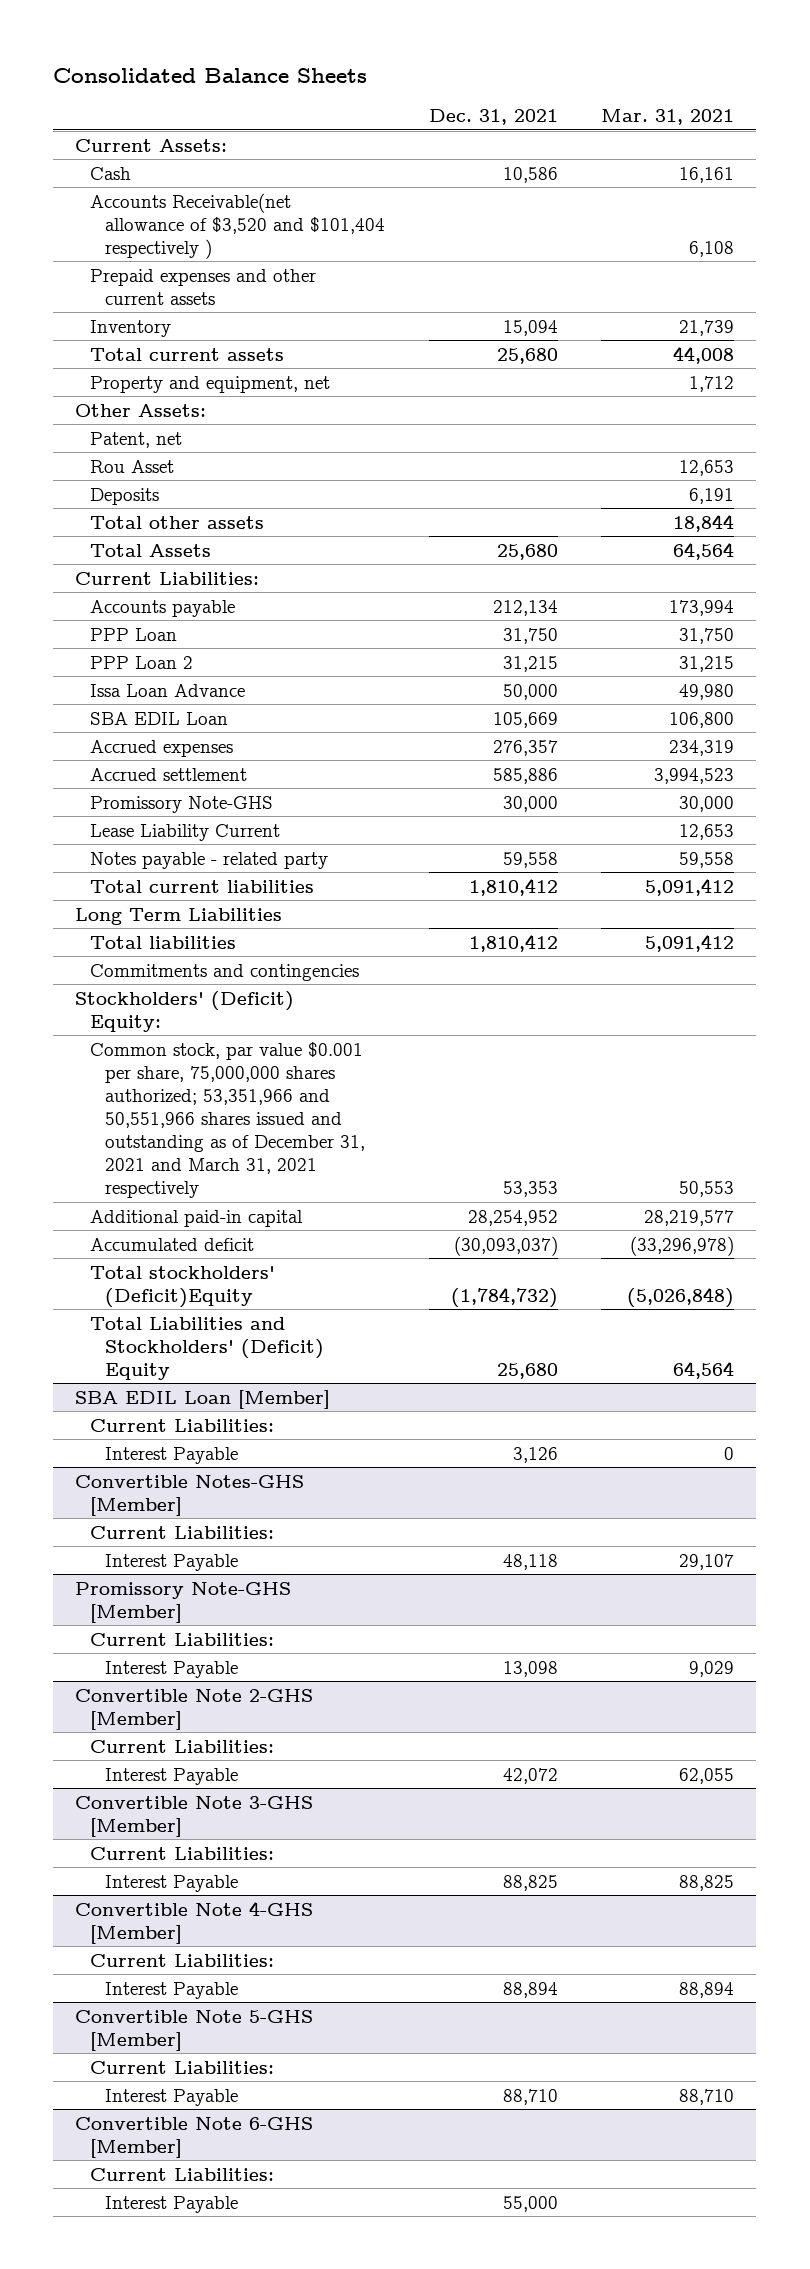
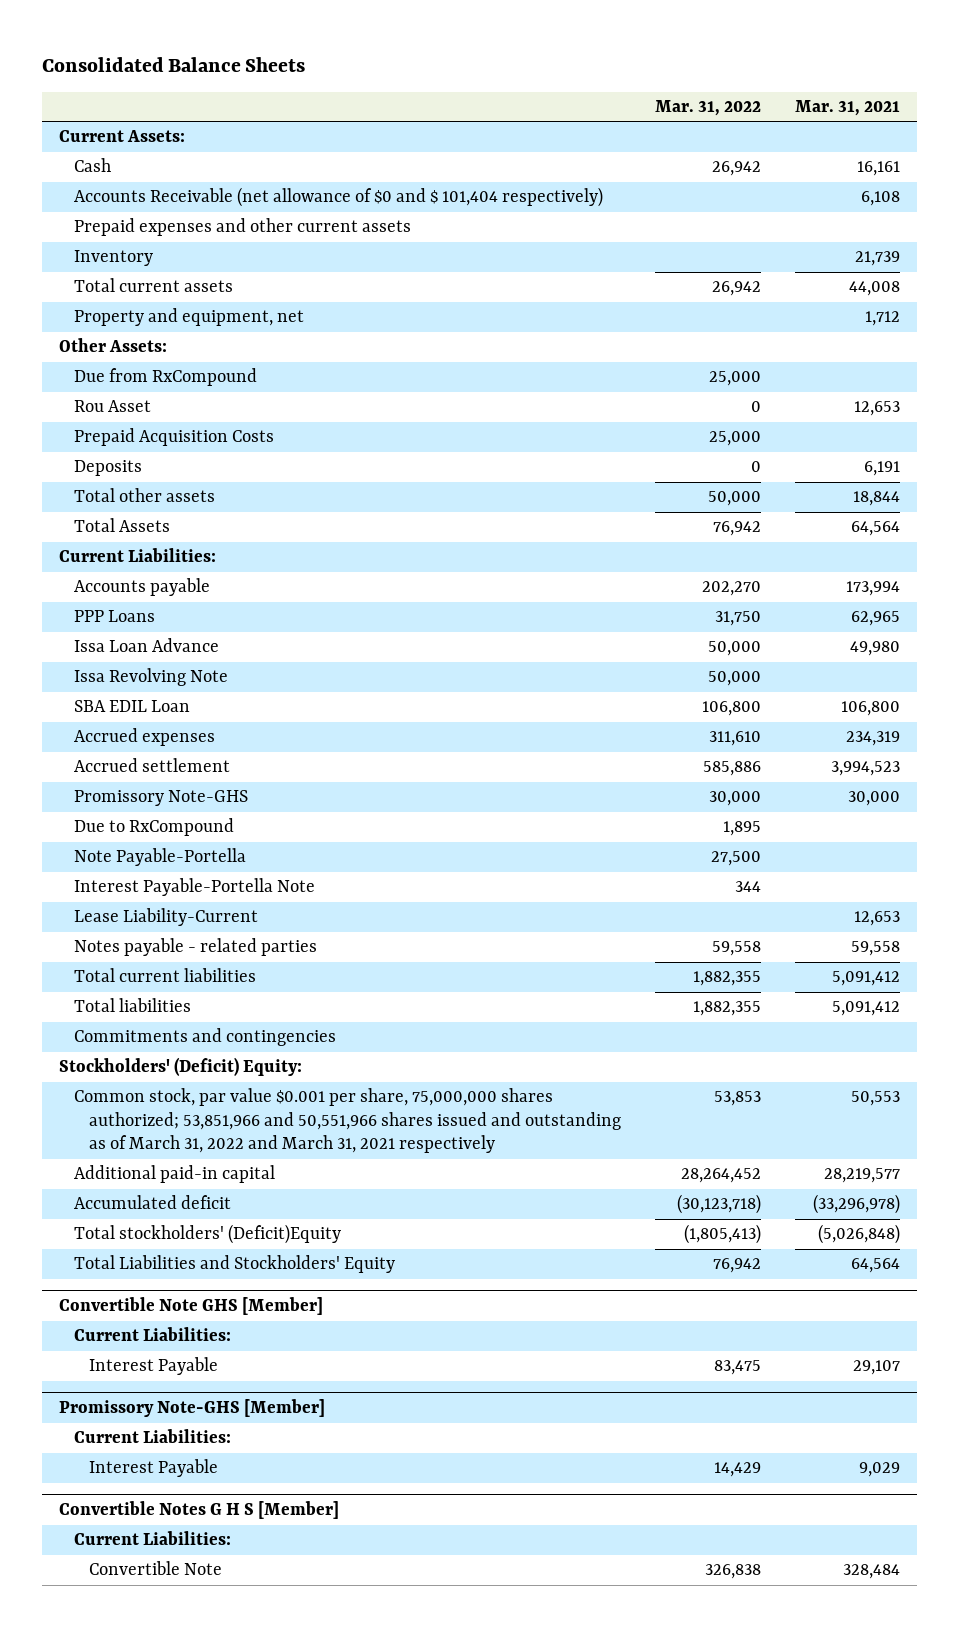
- | Dec. 31, 2021 | Mar. 31, 2021
+ | Mar. 31, 2022 | Mar. 31, 2021
- Accounts Receivable(net allowance of $3,520 and $101,404 respectively ) | | 6,108
+ Accounts Receivable (net allowance of $0 and $ 101,404 respectively) | | 6,108
- Patent, net
+ Due from RxCompound | 25,000 |
+ Prepaid Acquisition Costs | 25,000 |
- PPP Loan | 31,750 | 31,750
- PPP Loan 2 | 31,215 | 31,215
+ PPP Loans | 31,750 | 62,965
+ Issa Revolving Note | 50,000 |
- Lease Liability Current | | 12,653
- Notes payable - related party | 59,558 | 59,558
+ Due to RxCompound | 1,895 |
+ Note Payable-Portella | 27,500 |
+ Interest Payable-Portella Note | 344 |
+ Lease Liability-Current | | 12,653
+ Notes payable - related parties | 59,558 | 59,558
- Long Term Liabilities
- Common stock, par value $0.001 per share, 75,000,000 shares authorized; 53,351,966 and 50,551,966 shares issued and outstanding as of December 31, 2021 and March 31, 2021 respectively | 53,353 | 50,553
+ Common stock, par value $0.001 per share, 75,000,000 shares authorized; 53,851,966 and 50,551,966 shares issued and outstanding as of March 31, 2022 and March 31, 2021 respectively | 53,853 | 50,553
- Total Liabilities and Stockholders' (Deficit) Equity | 25,680 | 64,564
- SBA EDIL Loan [Member]
- Current Liabilities:
- Interest Payable | 3,126 | 0
- Convertible Notes-GHS [Member]
+ Total Liabilities and Stockholders' Equity | 76,942 | 64,564
+ Convertible Note GHS [Member]
- Convertible Note 2-GHS [Member]
- Current Liabilities:
- Interest Payable | 42,072 | 62,055
- Convertible Note 3-GHS [Member]
- Current Liabilities:
- Interest Payable | 88,825 | 88,825
- Convertible Note 4-GHS [Member]
- Current Liabilities:
- Interest Payable | 88,894 | 88,894
- Convertible Note 5-GHS [Member]
- Current Liabilities:
- Interest Payable | 88,710 | 88,710
- Convertible Note 6-GHS [Member]
+ Convertible Notes G H S [Member]
- Interest Payable | 55,000 |
+ Convertible Note | 326,838 | 328,484

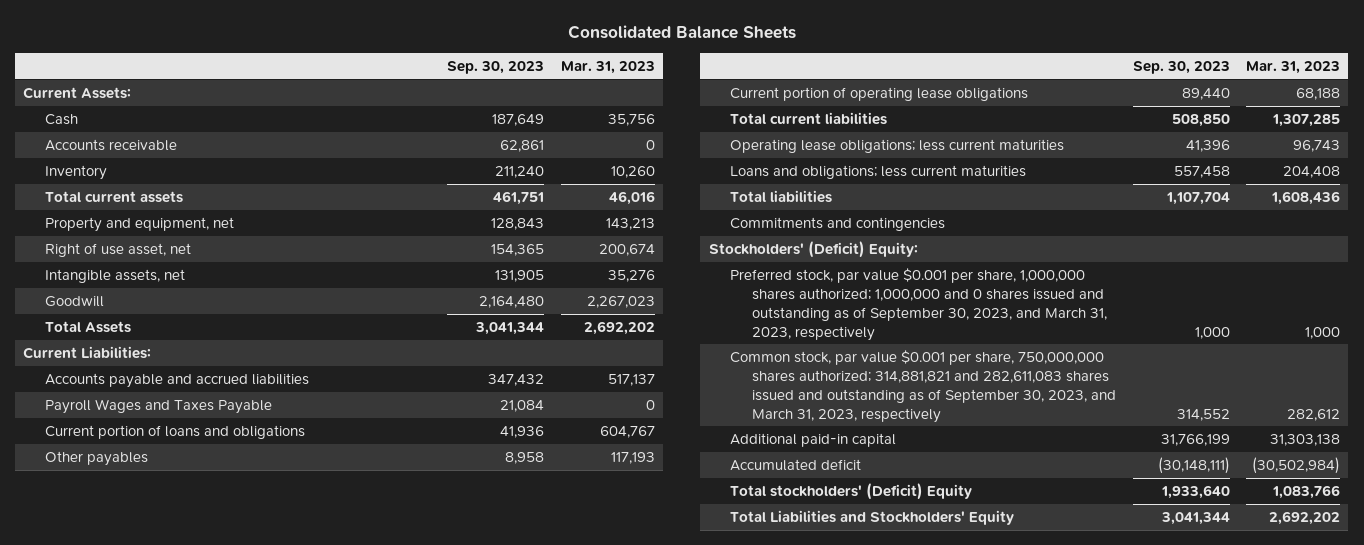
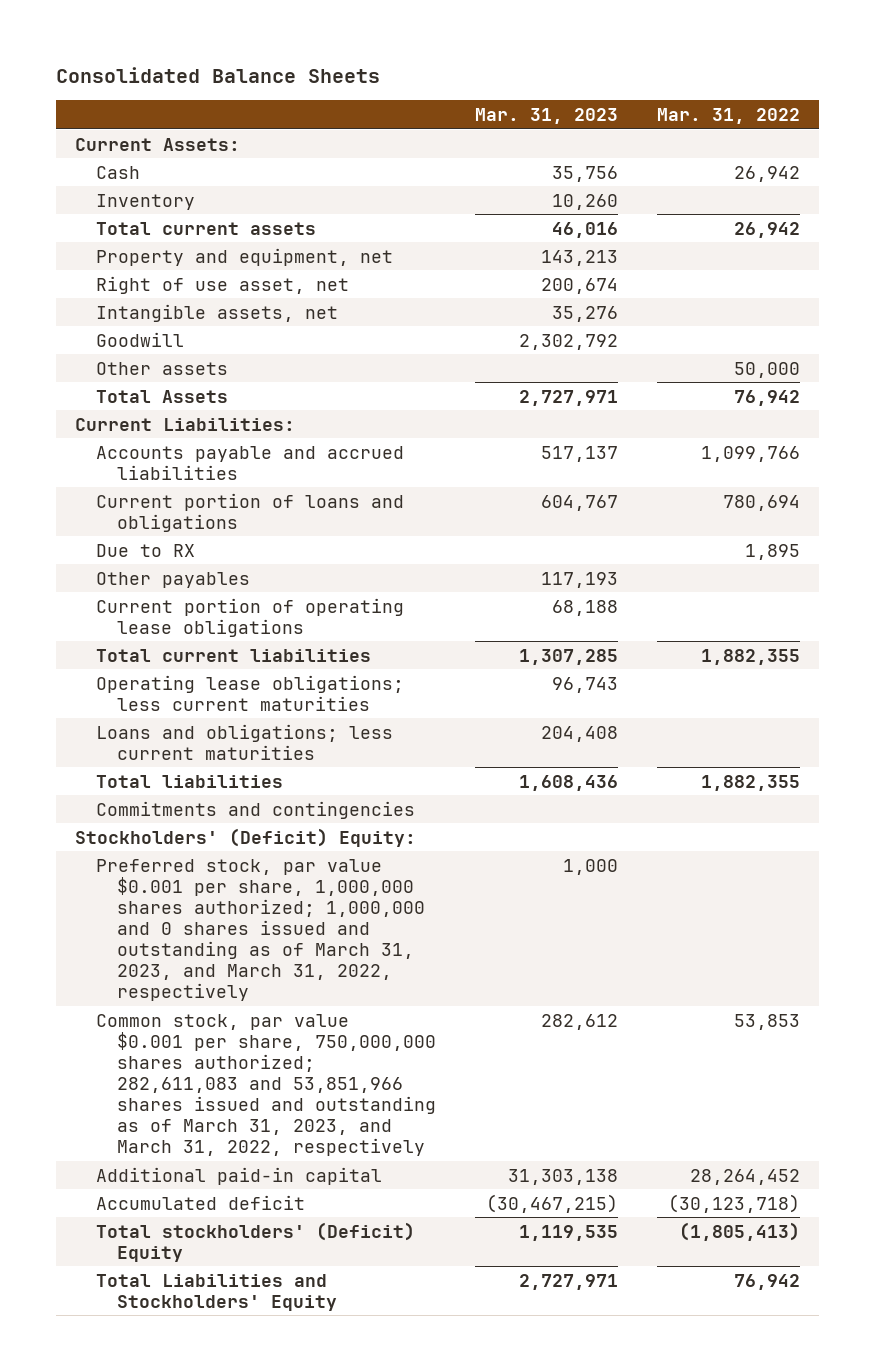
- | Sep. 30, 2023 | Mar. 31, 2023
+ | Mar. 31, 2023 | Mar. 31, 2022
- Accounts receivable | 62,861 | 0
- Goodwill | 2,164,480 | 2,267,023
- Total Assets | 3,041,344 | 2,692,202
+ Goodwill | 2,302,792 |
+ Other assets | | 50,000
+ Total Assets | 2,727,971 | 76,942
- Payroll Wages and Taxes Payable | 21,084 | 0
+ Due to RX | | 1,895
- Preferred stock, par value $0.001 per share, 1,000,000 shares authorized; 1,000,000 and 0 shares issued and outstanding as of September 30, 2023, and March 31, 2023, respectively | 1,000 | 1,000
- Common stock, par value $0.001 per share, 750,000,000 shares authorized; 314,881,821 and 282,611,083 shares issued and outstanding as of September 30, 2023, and March 31, 2023, respectively | 314,552 | 282,612
+ Preferred stock, par value $0.001 per share, 1,000,000 shares authorized; 1,000,000 and 0 shares issued and outstanding as of March 31, 2023, and March 31, 2022, respectively | 1,000 |
+ Common stock, par value $0.001 per share, 750,000,000 shares authorized; 282,611,083 and 53,851,966 shares issued and outstanding as of March 31, 2023, and March 31, 2022, respectively | 282,612 | 53,853
- Accumulated deficit | (30,148,111) | (30,502,984)
- Total stockholders' (Deficit) Equity | 1,933,640 | 1,083,766
- Total Liabilities and Stockholders' Equity | 3,041,344 | 2,692,202
+ Accumulated deficit | (30,467,215) | (30,123,718)
+ Total stockholders' (Deficit) Equity | 1,119,535 | (1,805,413)
+ Total Liabilities and Stockholders' Equity | 2,727,971 | 76,942

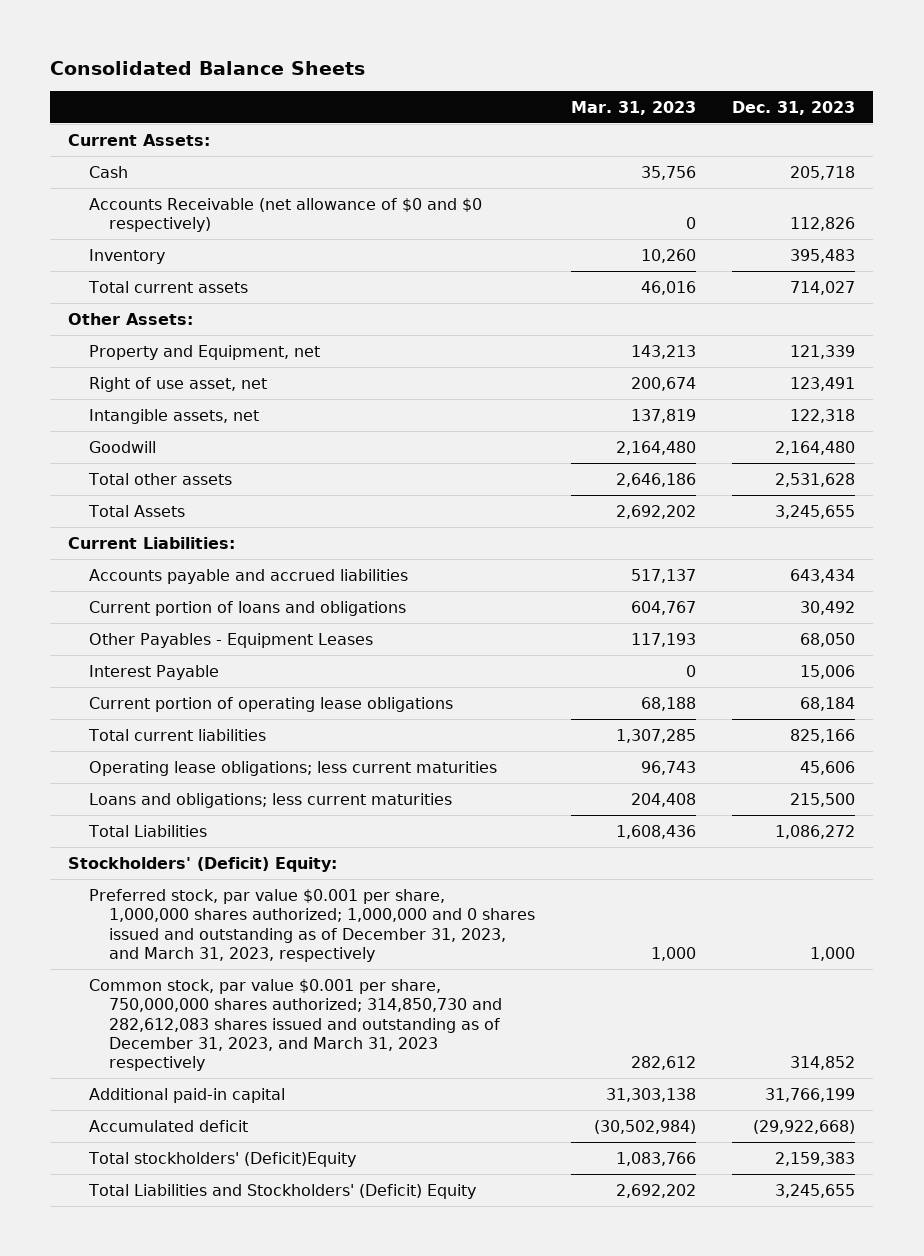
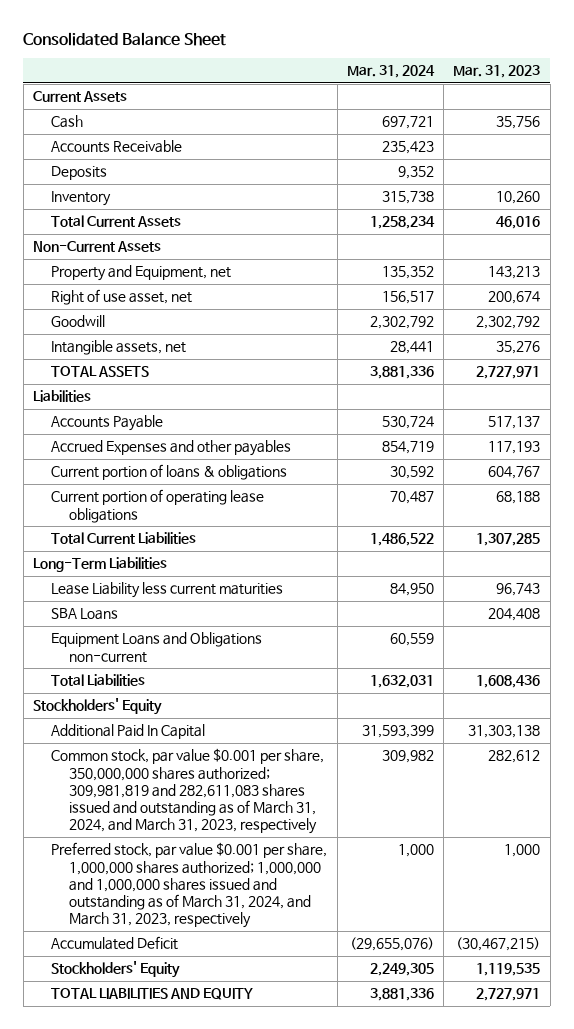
- Consolidated Balance Sheets
+ Consolidated Balance Sheet
- | Mar. 31, 2023 | Dec. 31, 2023
+ | Mar. 31, 2024 | Mar. 31, 2023
- Current Assets:
+ Current Assets
- Accounts Receivable (net allowance of $0 and $0 respectively) | 0 | 112,826
+ Accounts Receivable | 235,423 |
+ Deposits | 9,352 |
- Total current assets | 46,016 | 714,027
- Other Assets:
+ Total Current Assets | 1,258,234 | 46,016
+ Non-Current Assets
- Intangible assets, net | 137,819 | 122,318
- Goodwill | 2,164,480 | 2,164,480
- Total other assets | 2,646,186 | 2,531,628
- Total Assets | 2,692,202 | 3,245,655
- Current Liabilities:
- Accounts payable and accrued liabilities | 517,137 | 643,434
- Current portion of loans and obligations | 604,767 | 30,492
- Other Payables - Equipment Leases | 117,193 | 68,050
- Interest Payable | 0 | 15,006
+ Goodwill | 2,302,792 | 2,302,792
+ Intangible assets, net | 28,441 | 35,276
+ TOTAL ASSETS | 3,881,336 | 2,727,971
+ Liabilities
+ Accounts Payable | 530,724 | 517,137
+ Accrued Expenses and other payables | 854,719 | 117,193
+ Current portion of loans & obligations | 30,592 | 604,767
- Total current liabilities | 1,307,285 | 825,166
- Operating lease obligations; less current maturities | 96,743 | 45,606
- Loans and obligations; less current maturities | 204,408 | 215,500
+ Total Current Liabilities | 1,486,522 | 1,307,285
+ Long-Term Liabilities
+ Lease Liability less current maturities | 84,950 | 96,743
+ SBA Loans | | 204,408
+ Equipment Loans and Obligations non-current | 60,559 |
- Stockholders' (Deficit) Equity:
- Preferred stock, par value $0.001 per share, 1,000,000 shares authorized; 1,000,000 and 0 shares issued and outstanding as of December 31, 2023, and March 31, 2023, respectively | 1,000 | 1,000
- Common stock, par value $0.001 per share, 750,000,000 shares authorized; 314,850,730 and 282,612,083 shares issued and outstanding as of December 31, 2023, and March 31, 2023 respectively | 282,612 | 314,852
- Additional paid-in capital | 31,303,138 | 31,766,199
- Accumulated deficit | (30,502,984) | (29,922,668)
- Total stockholders' (Deficit)Equity | 1,083,766 | 2,159,383
- Total Liabilities and Stockholders' (Deficit) Equity | 2,692,202 | 3,245,655
+ Stockholders' Equity
+ Additional Paid In Capital | 31,593,399 | 31,303,138
+ Common stock, par value $0.001 per share, 350,000,000 shares authorized; 309,981,819 and 282,611,083 shares issued and outstanding as of March 31, 2024, and March 31, 2023, respectively | 309,982 | 282,612
+ Preferred stock, par value $0.001 per share, 1,000,000 shares authorized; 1,000,000 and 1,000,000 shares issued and outstanding as of March 31, 2024, and March 31, 2023, respectively | 1,000 | 1,000
+ Accumulated Deficit | (29,655,076) | (30,467,215)
+ Stockholders' Equity | 2,249,305 | 1,119,535
+ TOTAL LIABILITIES AND EQUITY | 3,881,336 | 2,727,971

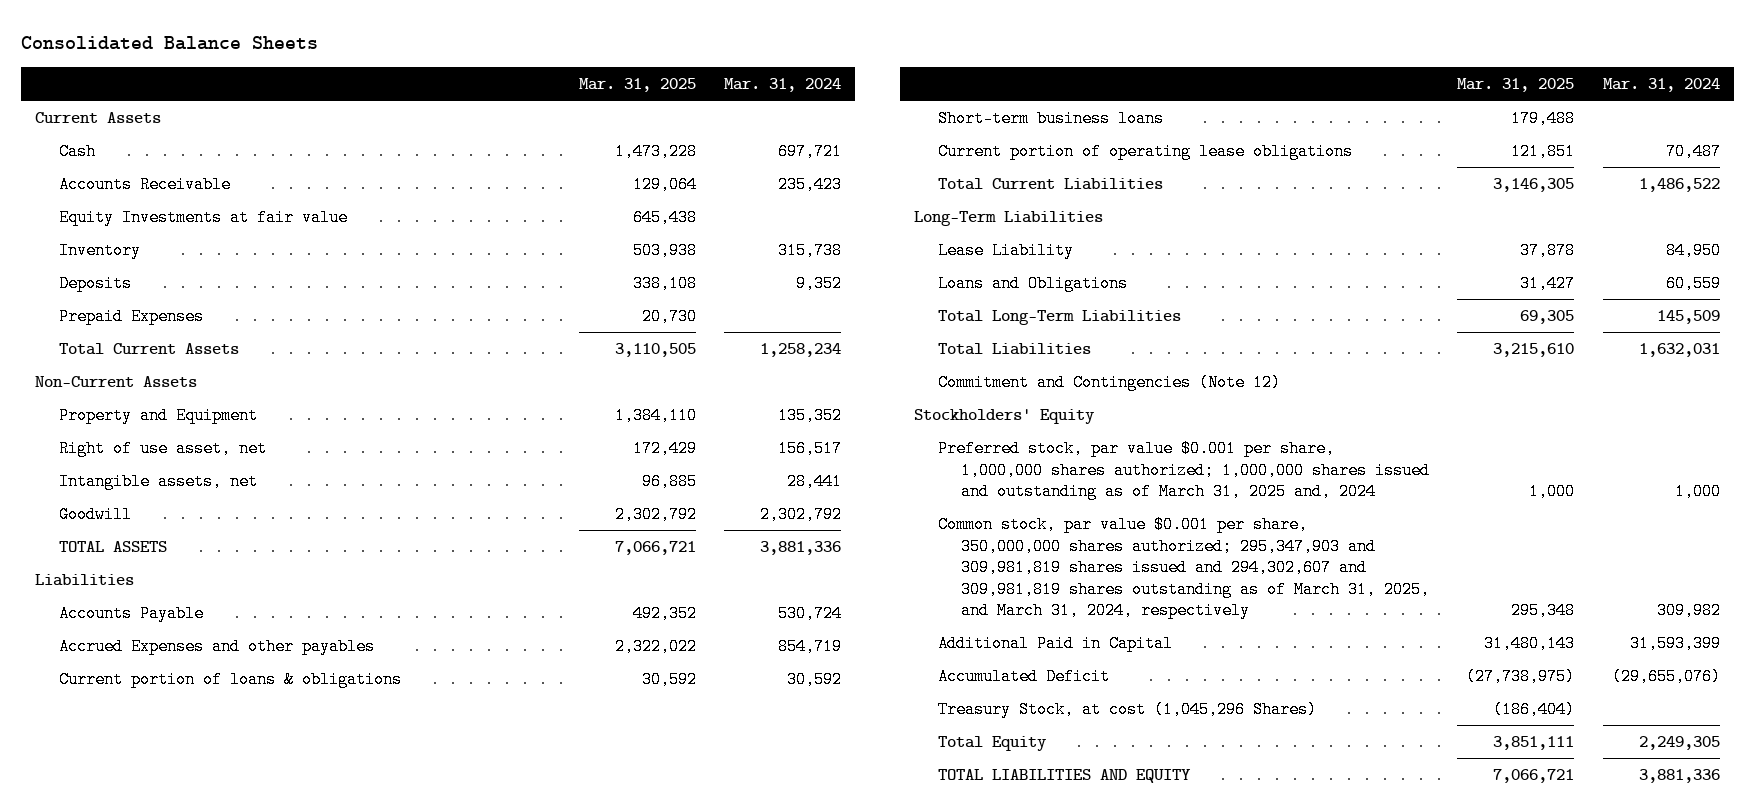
- Consolidated Balance Sheet
+ Consolidated Balance Sheets
- | Mar. 31, 2024 | Mar. 31, 2023
+ | Mar. 31, 2025 | Mar. 31, 2024
+ Equity Investments at fair value | 645,438 |
moved down: Deposits | 338,108 | 9,352
+ Prepaid Expenses | 20,730 |
- Property and Equipment, net | 135,352 | 143,213
+ Property and Equipment | 1,384,110 | 135,352
moved down: Goodwill | 2,302,792 | 2,302,792
+ Short-term business loans | 179,488 |
- Lease Liability less current maturities | 84,950 | 96,743
- SBA Loans | | 204,408
- Equipment Loans and Obligations non-current | 60,559 |
+ Lease Liability | 37,878 | 84,950
+ Loans and Obligations | 31,427 | 60,559
+ Total Long-Term Liabilities | 69,305 | 145,509
+ Commitment and Contingencies (Note 12)
- Additional Paid In Capital | 31,593,399 | 31,303,138
- Common stock, par value $0.001 per share, 350,000,000 shares authorized; 309,981,819 and 282,611,083 shares issued and outstanding as of March 31, 2024, and March 31, 2023, respectively | 309,982 | 282,612
- Preferred stock, par value $0.001 per share, 1,000,000 shares authorized; 1,000,000 and 1,000,000 shares issued and outstanding as of March 31, 2024, and March 31, 2023, respectively | 1,000 | 1,000
+ Preferred stock, par value $0.001 per share, 1,000,000 shares authorized; 1,000,000 shares issued and outstanding as of March 31, 2025 and, 2024 | 1,000 | 1,000
+ Common stock, par value $0.001 per share, 350,000,000 shares authorized; 295,347,903 and 309,981,819 shares issued and 294,302,607 and 309,981,819 shares outstanding as of March 31, 2025, and March 31, 2024, respectively | 295,348 | 309,982
+ Additional Paid in Capital | 31,480,143 | 31,593,399
- Stockholders' Equity | 2,249,305 | 1,119,535
+ Treasury Stock, at cost (1,045,296 Shares) | (186,404) |
+ Total Equity | 3,851,111 | 2,249,305

